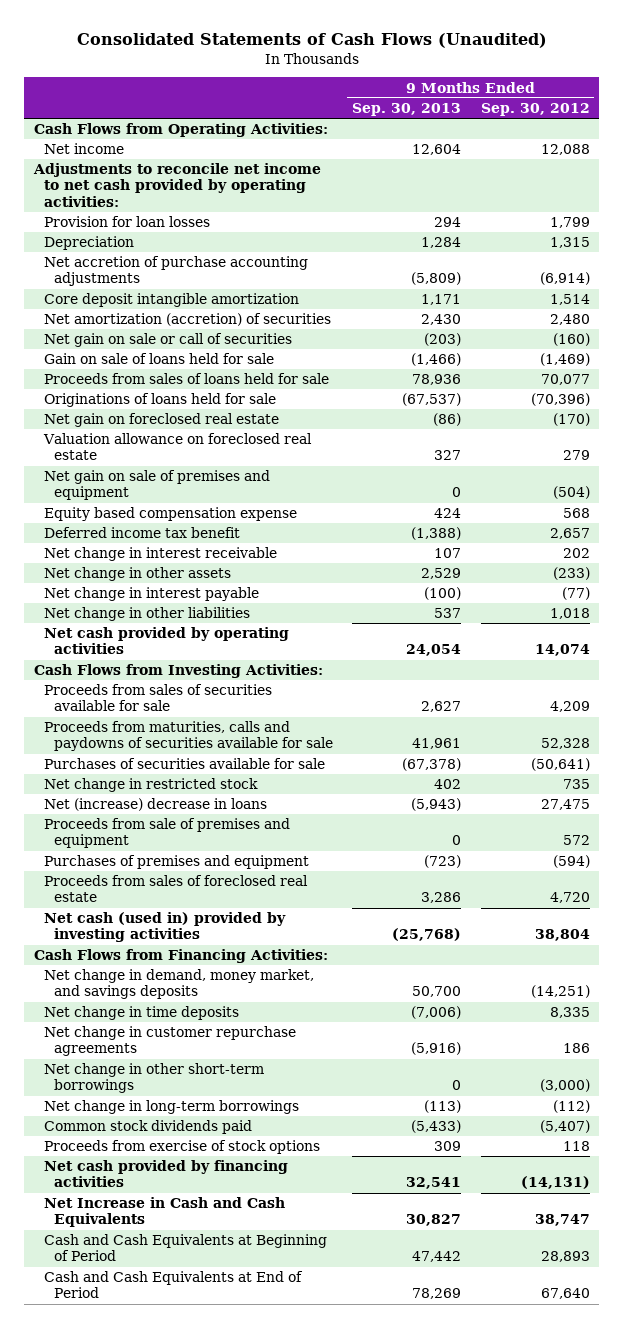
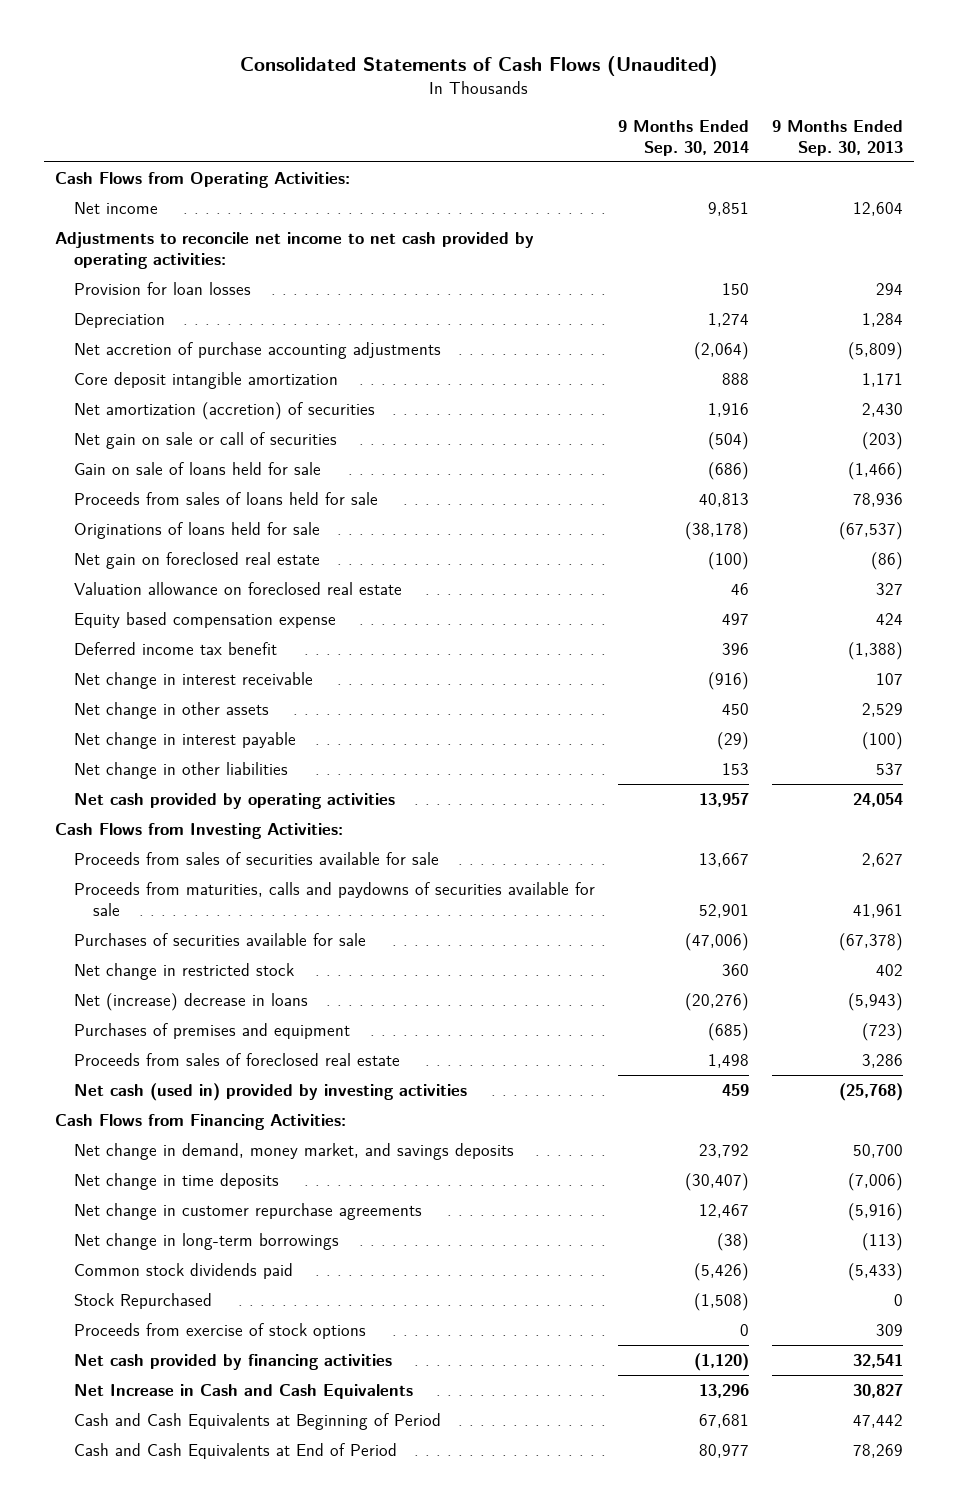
- | 9 Months Ended Sep. 30, 2013 | 9 Months Ended Sep. 30, 2012
+ | 9 Months Ended Sep. 30, 2014 | 9 Months Ended Sep. 30, 2013
- Net gain on sale of premises and equipment | 0 | (504)
- Proceeds from sale of premises and equipment | 0 | 572
- Net change in other short-term borrowings | 0 | (3,000)
+ Stock Repurchased | (1,508) | 0

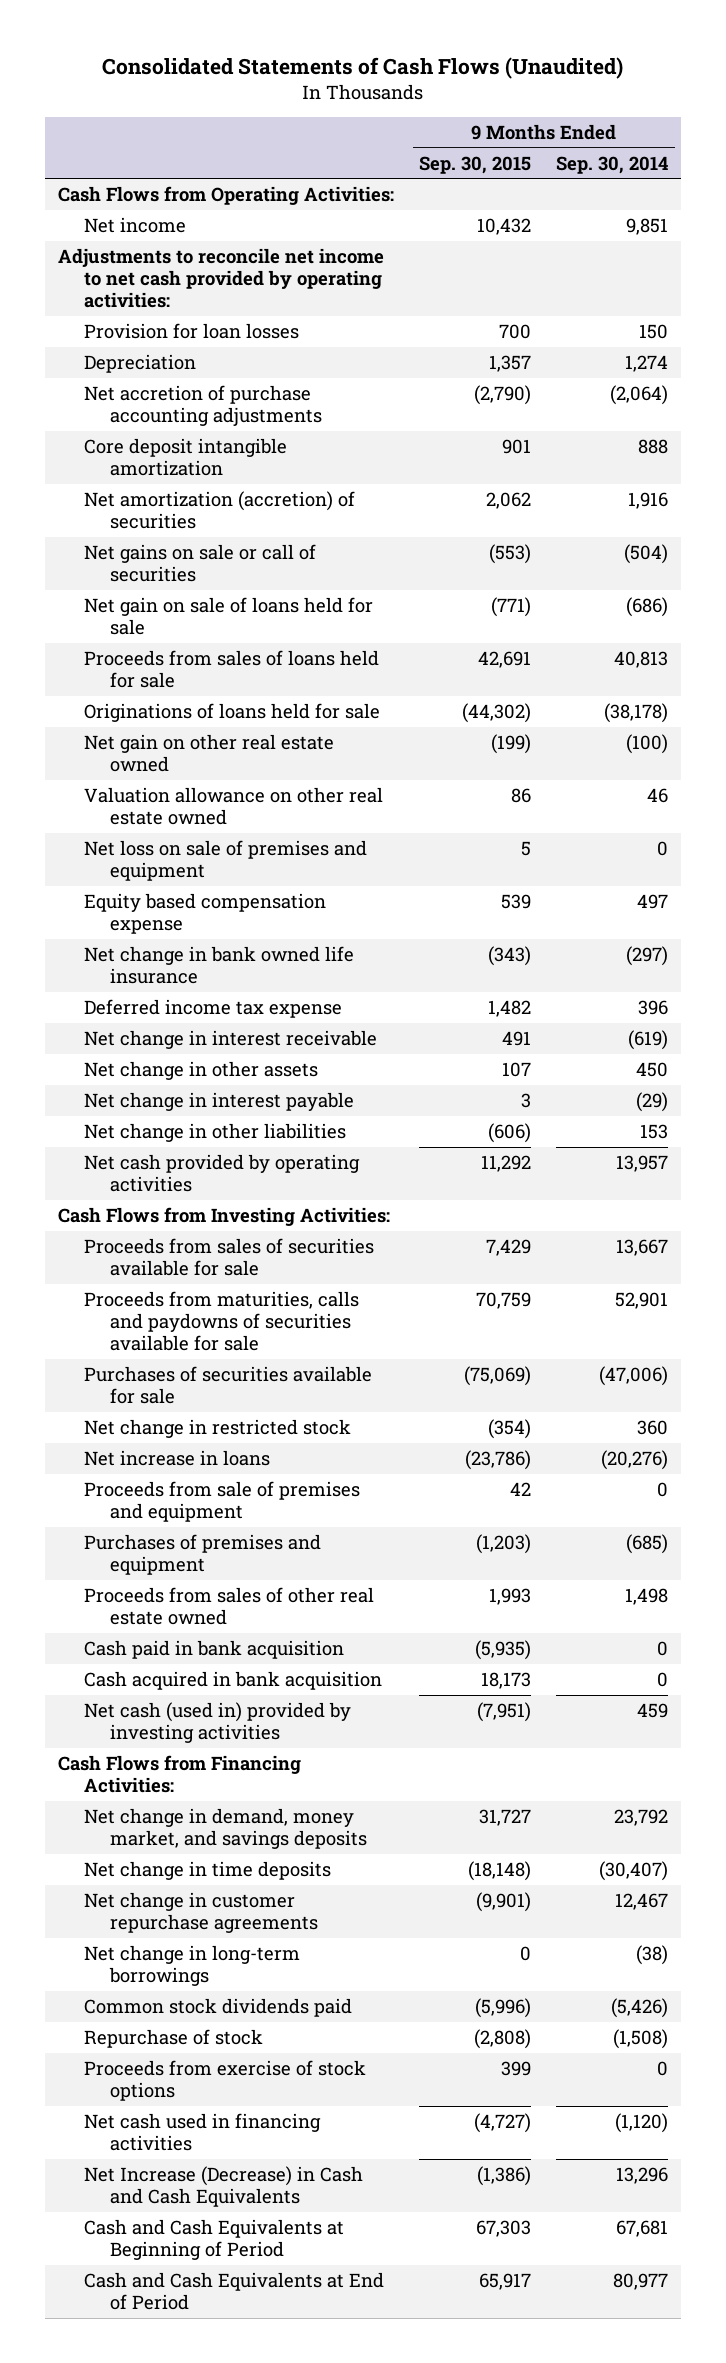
- | 9 Months Ended Sep. 30, 2014 | 9 Months Ended Sep. 30, 2013
+ | 9 Months Ended Sep. 30, 2015 | 9 Months Ended Sep. 30, 2014
- Net gain on sale or call of securities | (504) | (203)
- Gain on sale of loans held for sale | (686) | (1,466)
+ Net gains on sale or call of securities | (553) | (504)
+ Net gain on sale of loans held for sale | (771) | (686)
- Net gain on foreclosed real estate | (100) | (86)
- Valuation allowance on foreclosed real estate | 46 | 327
+ Net gain on other real estate owned | (199) | (100)
+ Valuation allowance on other real estate owned | 86 | 46
+ Net loss on sale of premises and equipment | 5 | 0
- Deferred income tax benefit | 396 | (1,388)
- Net change in interest receivable | (916) | 107
+ Net change in bank owned life insurance | (343) | (297)
+ Deferred income tax expense | 1,482 | 396
+ Net change in interest receivable | 491 | (619)
- Net (increase) decrease in loans | (20,276) | (5,943)
+ Net increase in loans | (23,786) | (20,276)
+ Proceeds from sale of premises and equipment | 42 | 0
- Proceeds from sales of foreclosed real estate | 1,498 | 3,286
+ Proceeds from sales of other real estate owned | 1,993 | 1,498
+ Cash paid in bank acquisition | (5,935) | 0
+ Cash acquired in bank acquisition | 18,173 | 0
- Stock Repurchased | (1,508) | 0
+ Repurchase of stock | (2,808) | (1,508)
- Net cash provided by financing activities | (1,120) | 32,541
- Net Increase in Cash and Cash Equivalents | 13,296 | 30,827
+ Net cash used in financing activities | (4,727) | (1,120)
+ Net Increase (Decrease) in Cash and Cash Equivalents | (1,386) | 13,296

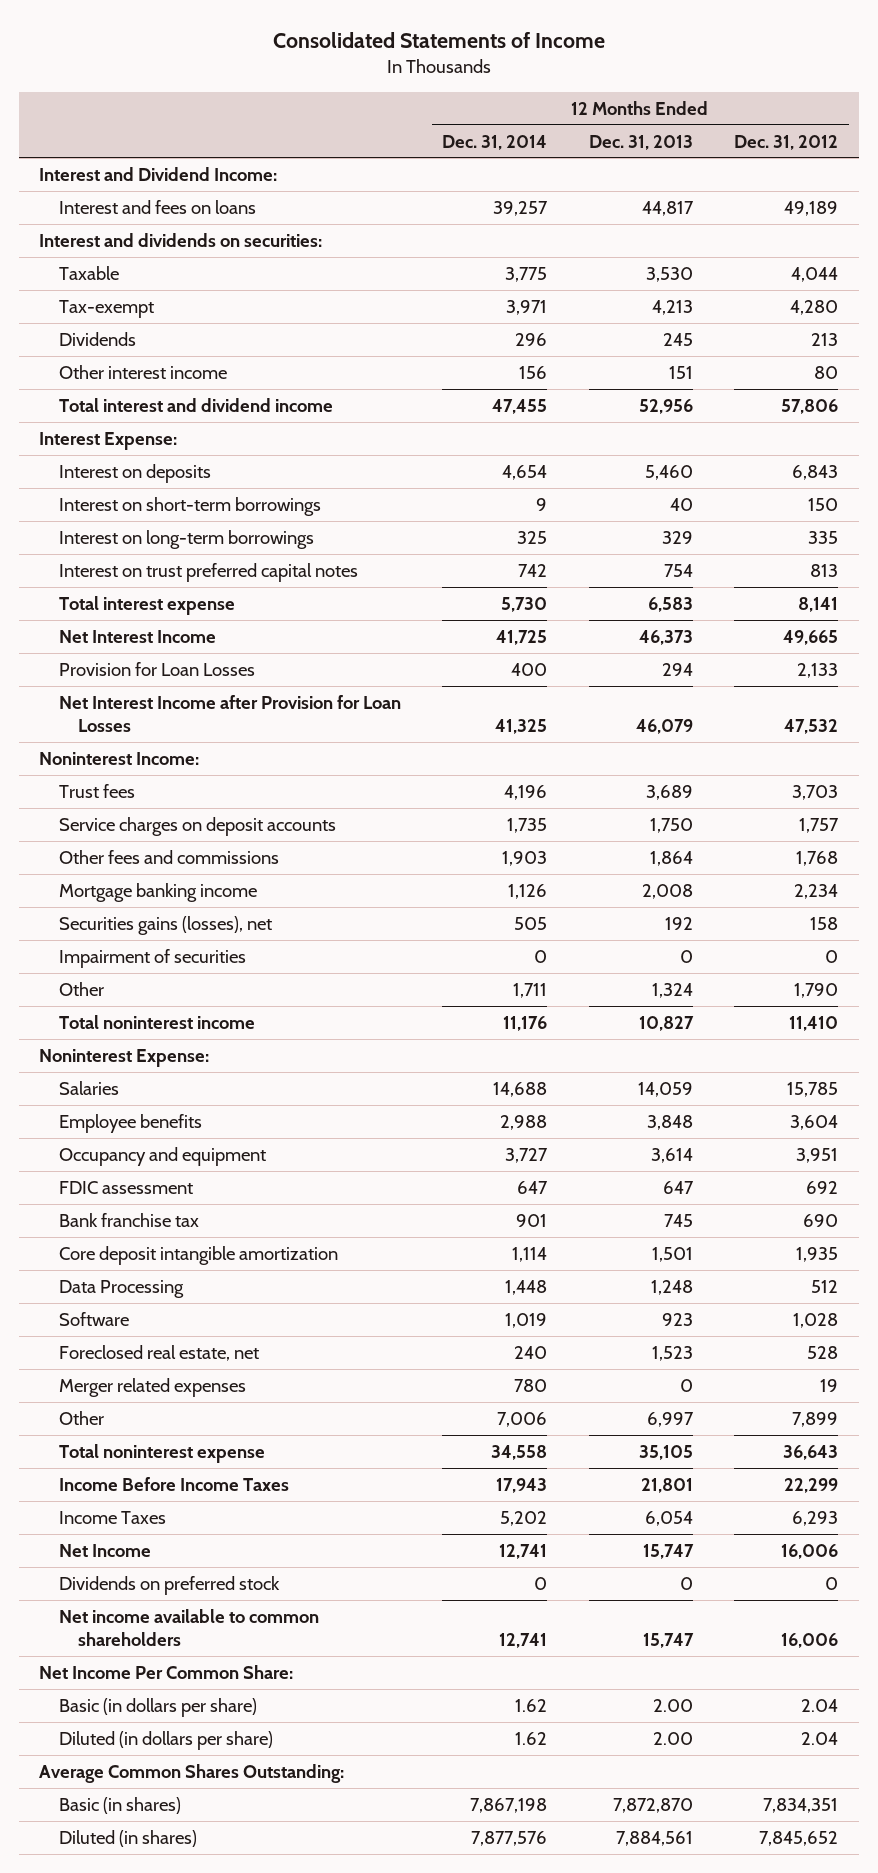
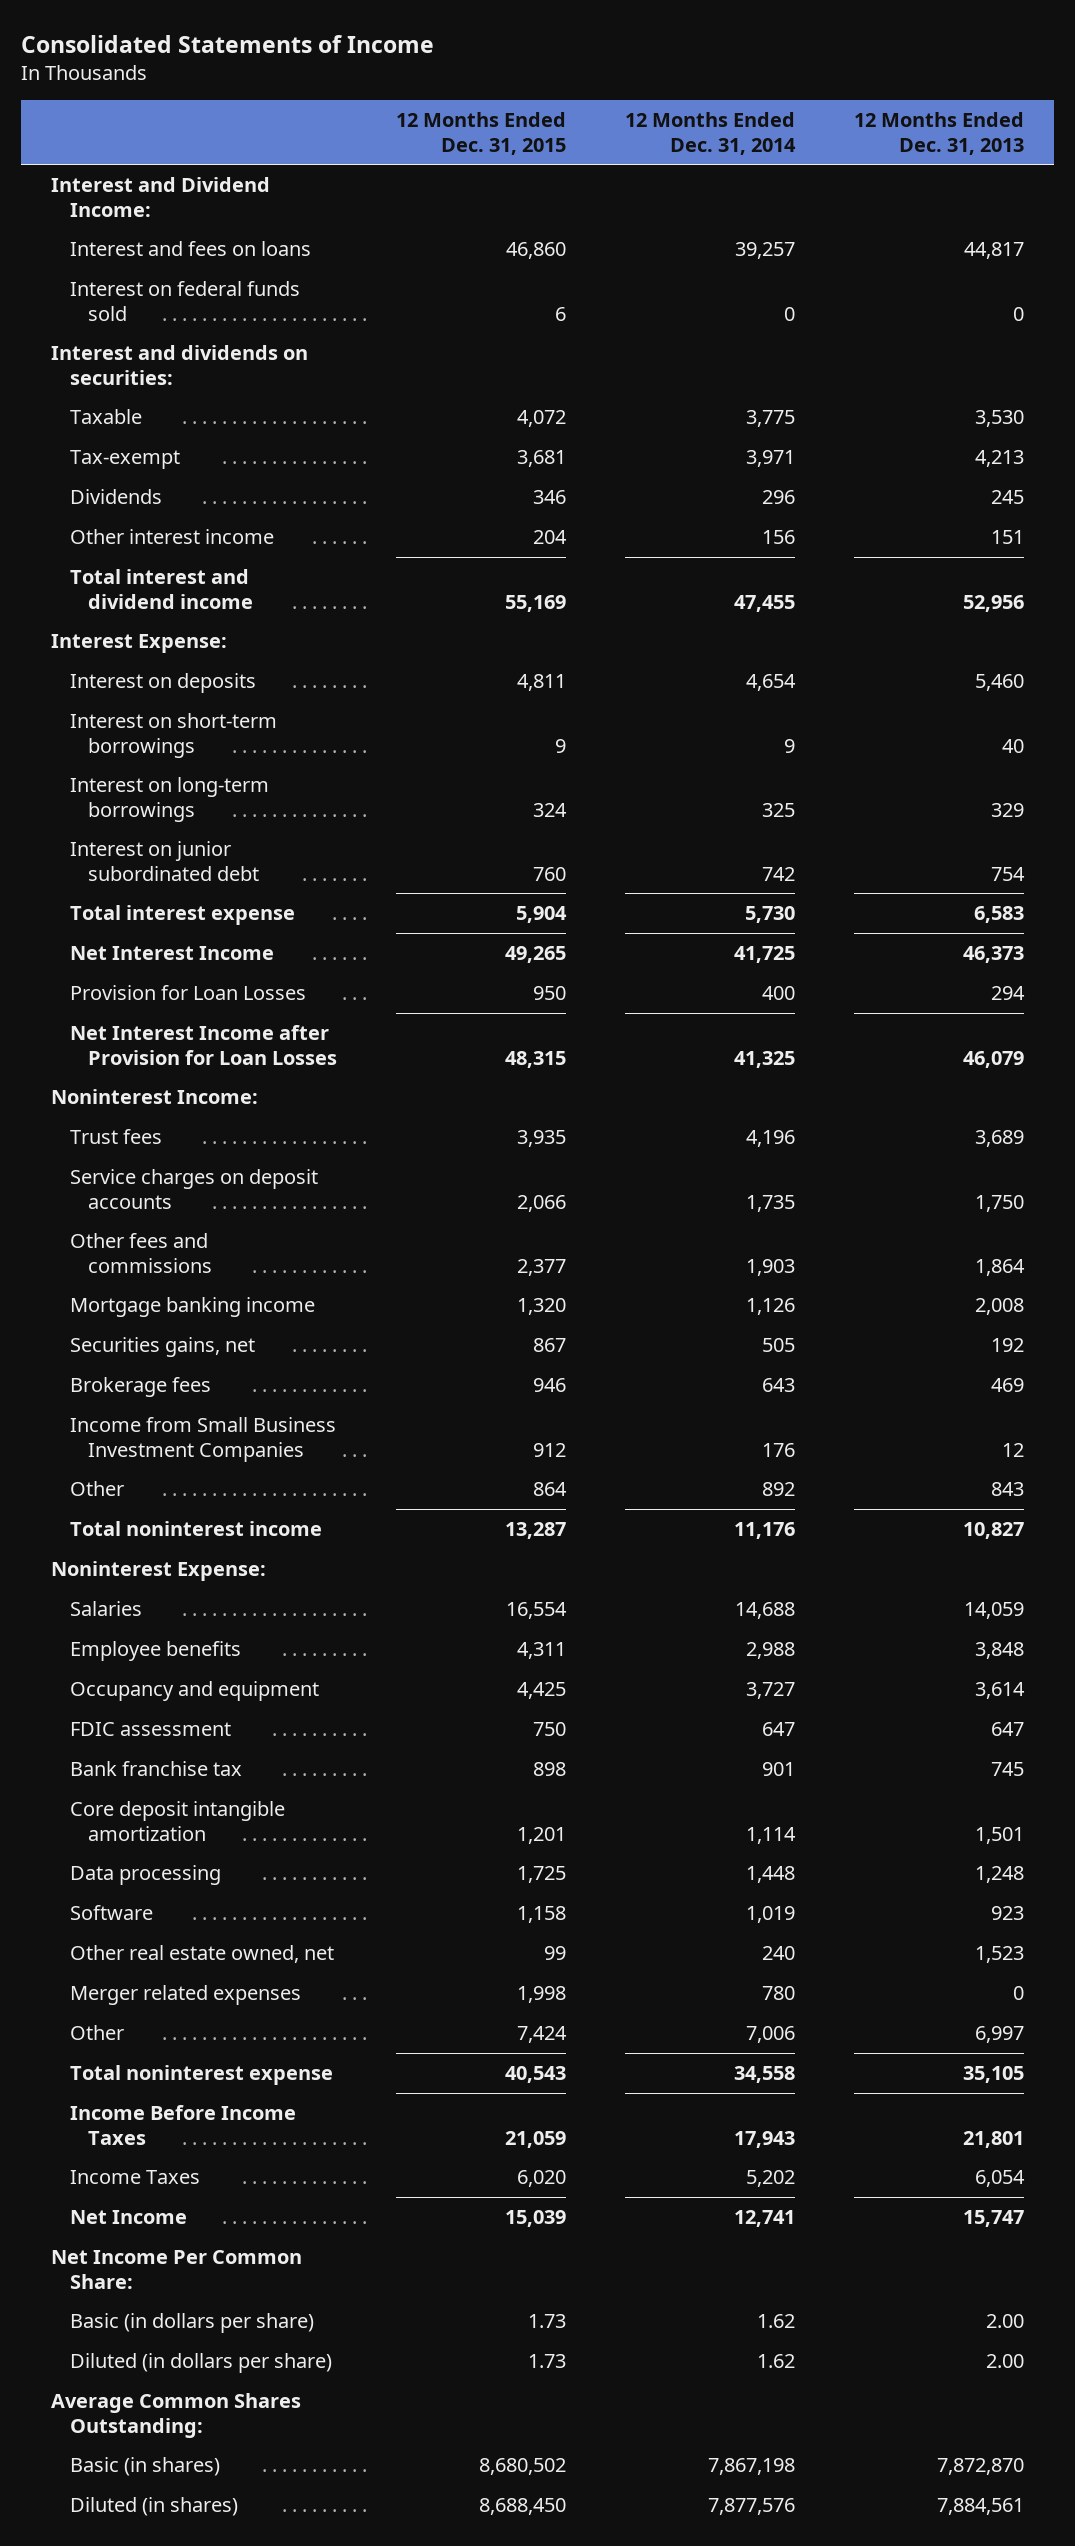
- | 12 Months Ended Dec. 31, 2014 | 12 Months Ended Dec. 31, 2013 | 12 Months Ended Dec. 31, 2012
+ | 12 Months Ended Dec. 31, 2015 | 12 Months Ended Dec. 31, 2014 | 12 Months Ended Dec. 31, 2013
+ Interest on federal funds sold | 6 | 0 | 0
- Interest on trust preferred capital notes | 742 | 754 | 813
+ Interest on junior subordinated debt | 760 | 742 | 754
- Securities gains (losses), net | 505 | 192 | 158
- Impairment of securities | 0 | 0 | 0
- Other | 1,711 | 1,324 | 1,790
+ Securities gains, net | 867 | 505 | 192
+ Brokerage fees | 946 | 643 | 469
+ Income from Small Business Investment Companies | 912 | 176 | 12
+ Other | 864 | 892 | 843
- Data Processing | 1,448 | 1,248 | 512
+ Data processing | 1,725 | 1,448 | 1,248
- Foreclosed real estate, net | 240 | 1,523 | 528
+ Other real estate owned, net | 99 | 240 | 1,523
- Dividends on preferred stock | 0 | 0 | 0
- Net income available to common shareholders | 12,741 | 15,747 | 16,006

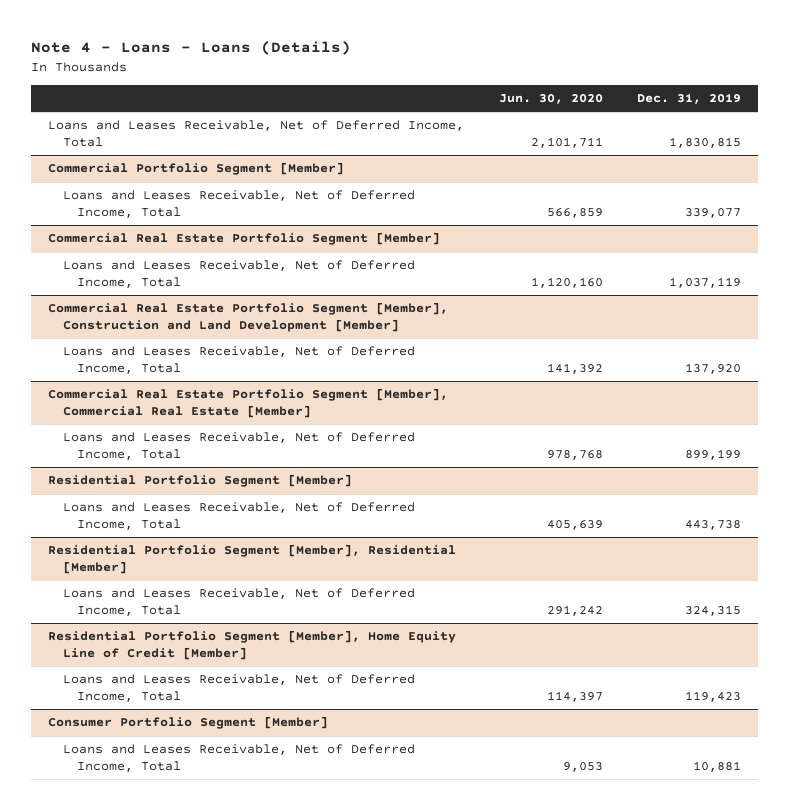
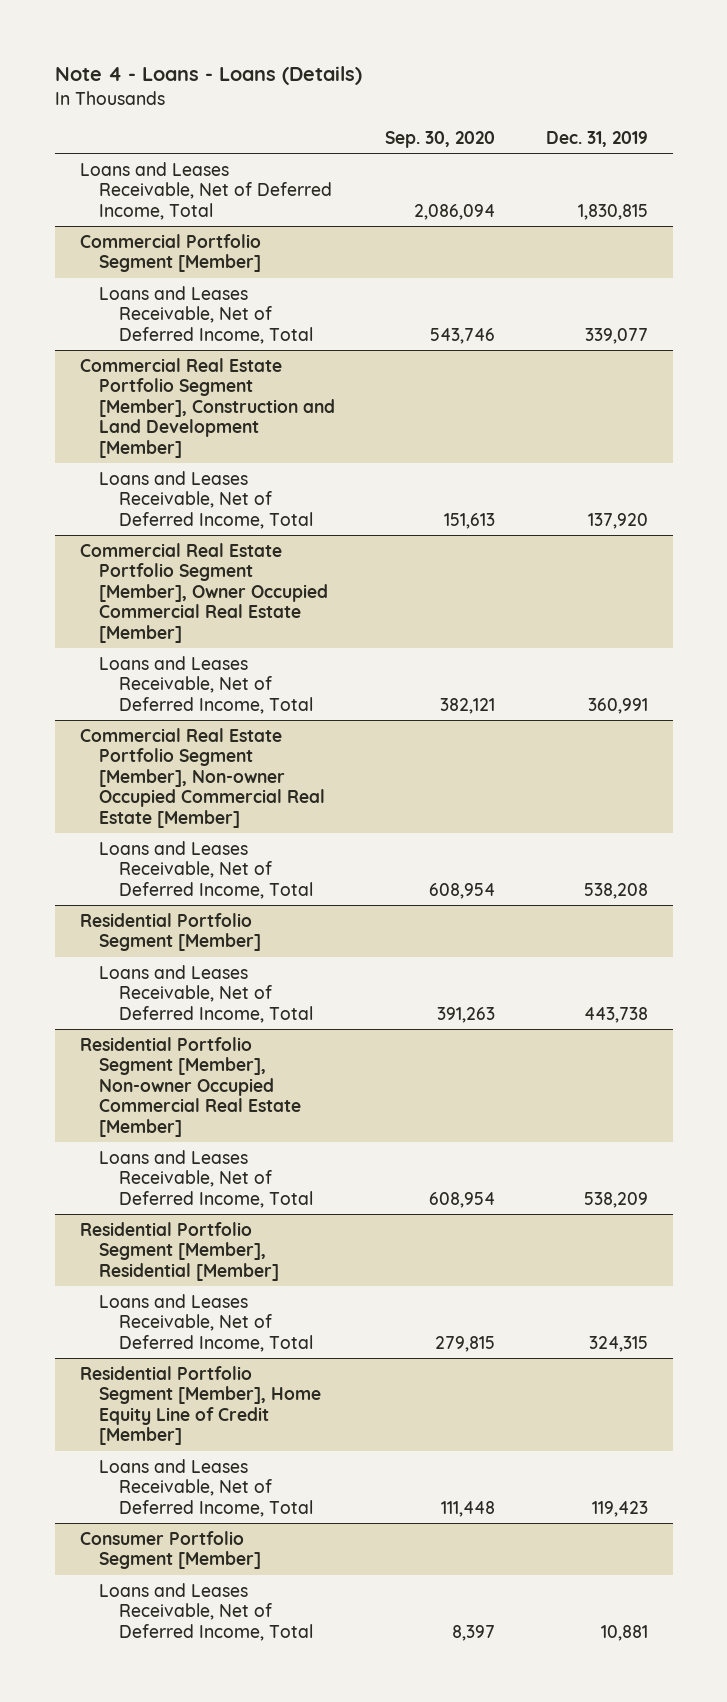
- | Jun. 30, 2020 | Dec. 31, 2019
+ | Sep. 30, 2020 | Dec. 31, 2019
- Commercial Real Estate Portfolio Segment [Member]
- Loans and Leases Receivable, Net of Deferred Income, Total | 1,120,160 | 1,037,119
- Commercial Real Estate Portfolio Segment [Member], Commercial Real Estate [Member]
- Loans and Leases Receivable, Net of Deferred Income, Total | 978,768 | 899,199
+ Commercial Real Estate Portfolio Segment [Member], Owner Occupied Commercial Real Estate [Member]
+ Loans and Leases Receivable, Net of Deferred Income, Total | 382,121 | 360,991
+ Commercial Real Estate Portfolio Segment [Member], Non-owner Occupied Commercial Real Estate [Member]
+ Loans and Leases Receivable, Net of Deferred Income, Total | 608,954 | 538,208
+ Residential Portfolio Segment [Member], Non-owner Occupied Commercial Real Estate [Member]
+ Loans and Leases Receivable, Net of Deferred Income, Total | 608,954 | 538,209

